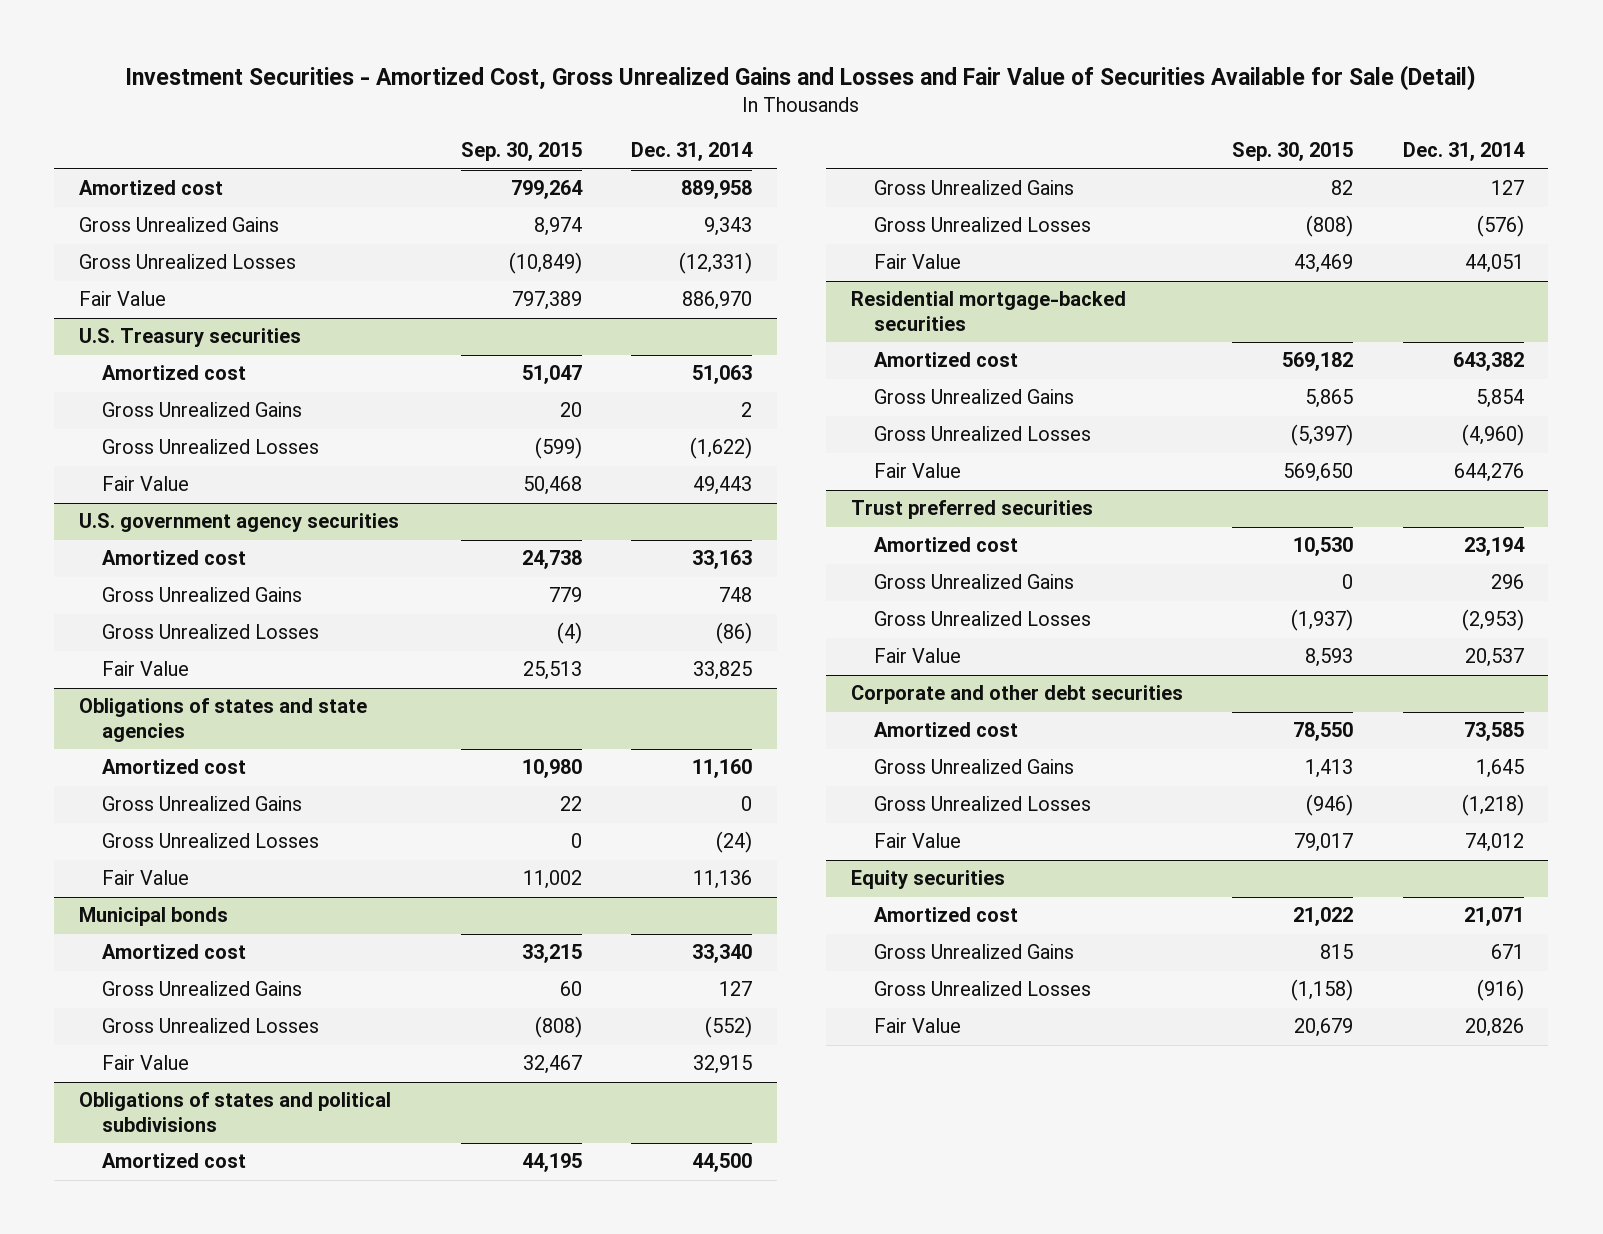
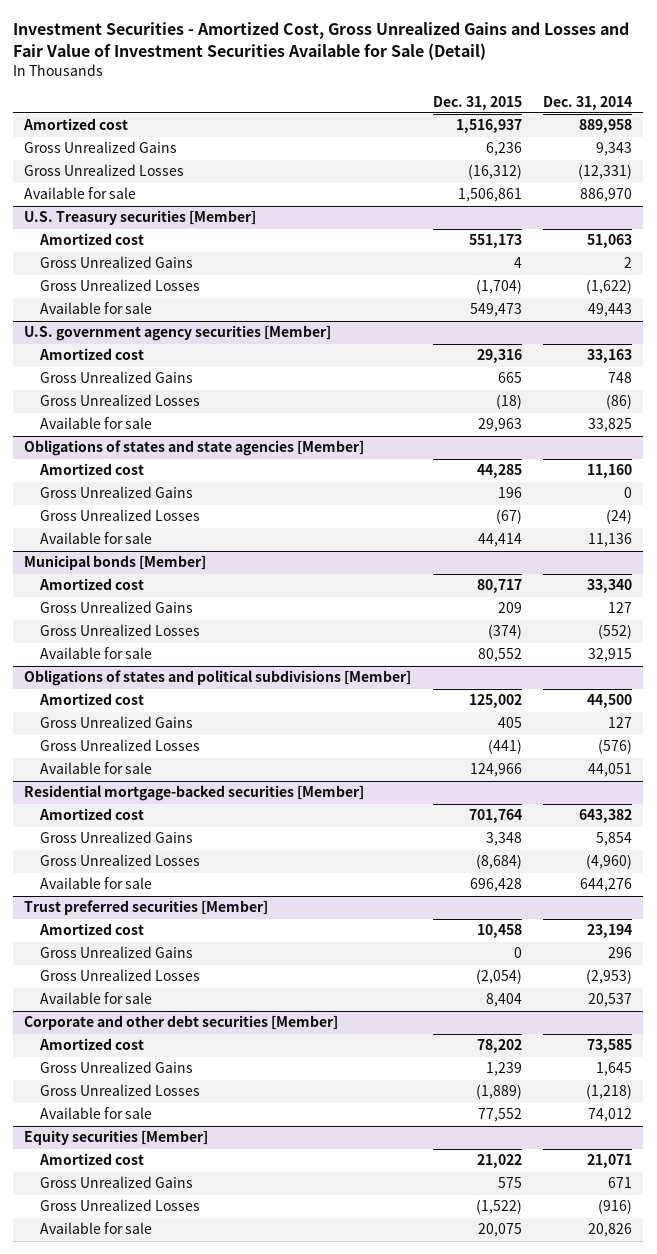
- Investment Securities - Amortized Cost, Gross Unrealized Gains and Losses and Fair Value of Securities Available for Sale (Detail)
+ Investment Securities - Amortized Cost, Gross Unrealized Gains and Losses and Fair Value of Investment Securities Available for Sale (Detail)
- | Sep. 30, 2015 | Dec. 31, 2014
+ | Dec. 31, 2015 | Dec. 31, 2014
- Fair Value | 797,389 | 886,970
- U.S. Treasury securities
+ Available for sale | 1,506,861 | 886,970
+ U.S. Treasury securities [Member]
- Fair Value | 50,468 | 49,443
- U.S. government agency securities
+ Available for sale | 549,473 | 49,443
+ U.S. government agency securities [Member]
- Fair Value | 25,513 | 33,825
- Obligations of states and state agencies
+ Available for sale | 29,963 | 33,825
+ Obligations of states and state agencies [Member]
- Fair Value | 11,002 | 11,136
- Municipal bonds
+ Available for sale | 44,414 | 11,136
+ Municipal bonds [Member]
- Fair Value | 32,467 | 32,915
- Obligations of states and political subdivisions
+ Available for sale | 80,552 | 32,915
+ Obligations of states and political subdivisions [Member]
- Fair Value | 43,469 | 44,051
- Residential mortgage-backed securities
+ Available for sale | 124,966 | 44,051
+ Residential mortgage-backed securities [Member]
- Fair Value | 569,650 | 644,276
- Trust preferred securities
+ Available for sale | 696,428 | 644,276
+ Trust preferred securities [Member]
- Fair Value | 8,593 | 20,537
- Corporate and other debt securities
+ Available for sale | 8,404 | 20,537
+ Corporate and other debt securities [Member]
- Fair Value | 79,017 | 74,012
- Equity securities
+ Available for sale | 77,552 | 74,012
+ Equity securities [Member]
- Fair Value | 20,679 | 20,826
+ Available for sale | 20,075 | 20,826

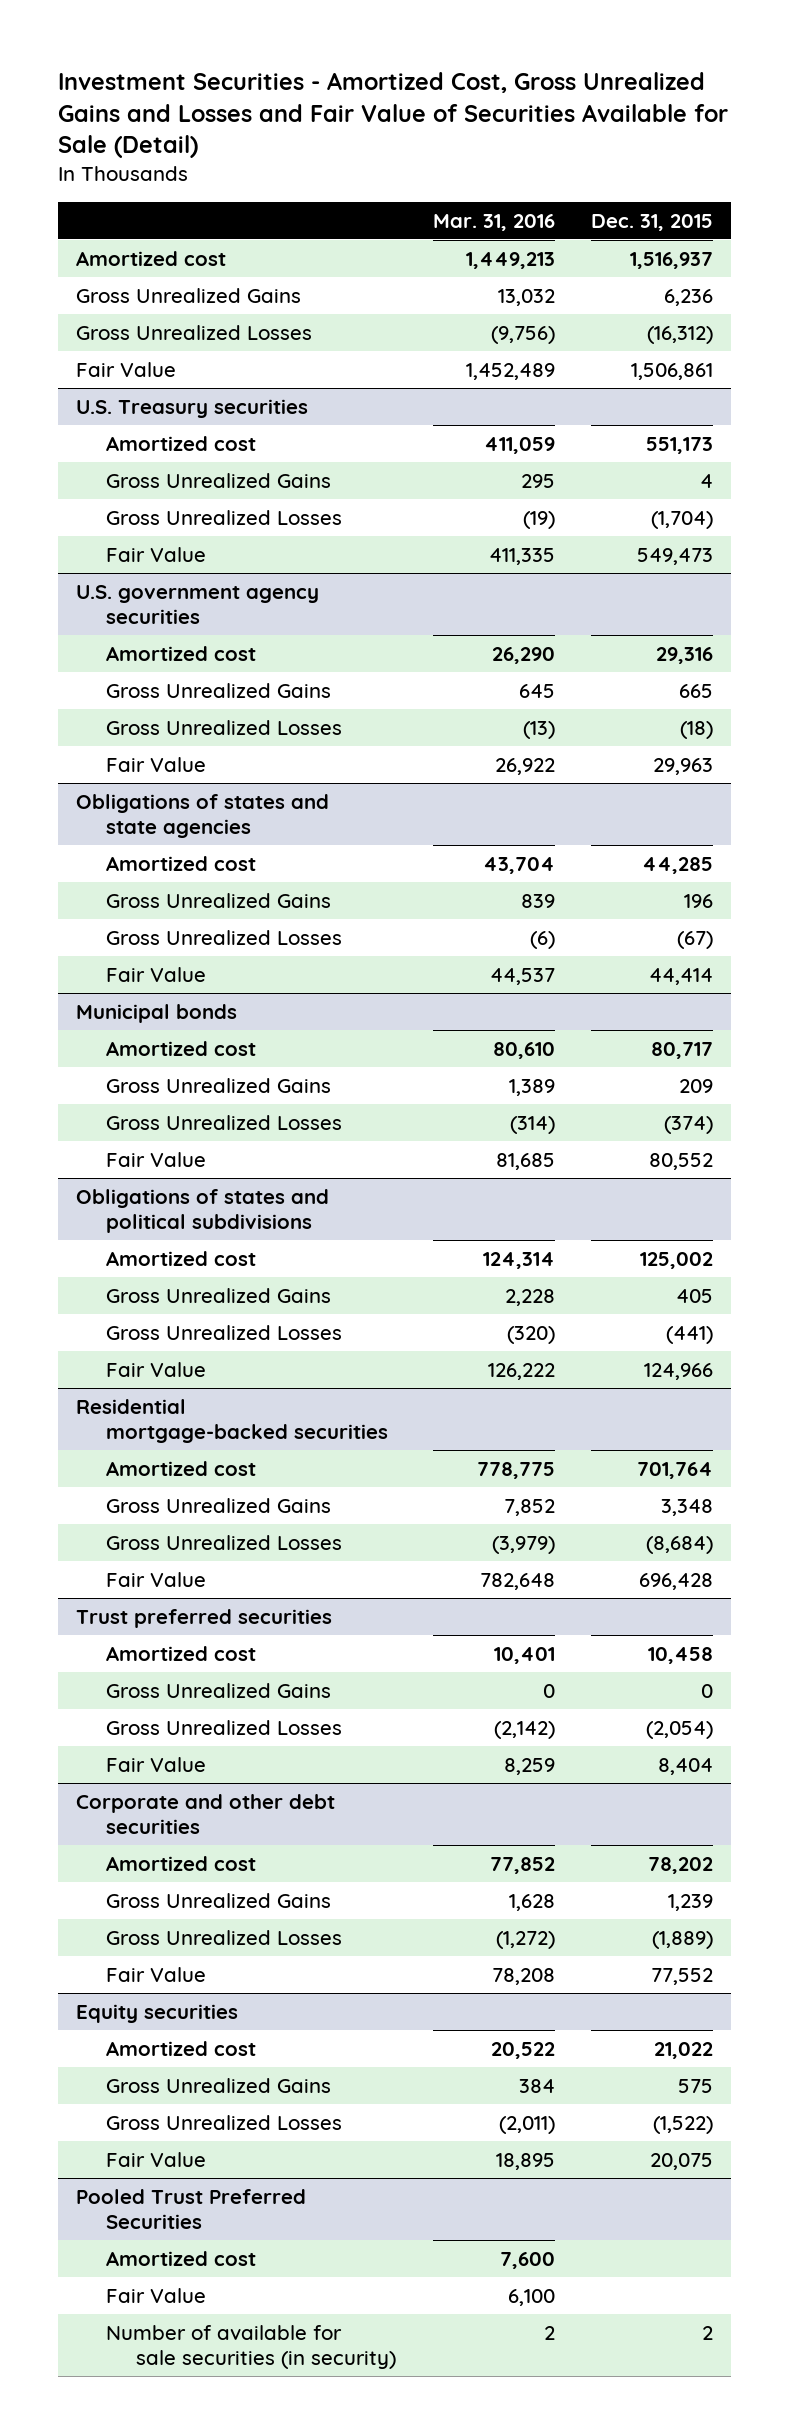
- Investment Securities - Amortized Cost, Gross Unrealized Gains and Losses and Fair Value of Investment Securities Available for Sale (Detail)
+ Investment Securities - Amortized Cost, Gross Unrealized Gains and Losses and Fair Value of Securities Available for Sale (Detail)
- | Dec. 31, 2015 | Dec. 31, 2014
+ | Mar. 31, 2016 | Dec. 31, 2015
- Available for sale | 1,506,861 | 886,970
- U.S. Treasury securities [Member]
+ Fair Value | 1,452,489 | 1,506,861
+ U.S. Treasury securities
- Available for sale | 549,473 | 49,443
- U.S. government agency securities [Member]
+ Fair Value | 411,335 | 549,473
+ U.S. government agency securities
- Available for sale | 29,963 | 33,825
- Obligations of states and state agencies [Member]
+ Fair Value | 26,922 | 29,963
+ Obligations of states and state agencies
- Available for sale | 44,414 | 11,136
- Municipal bonds [Member]
+ Fair Value | 44,537 | 44,414
+ Municipal bonds
- Available for sale | 80,552 | 32,915
- Obligations of states and political subdivisions [Member]
+ Fair Value | 81,685 | 80,552
+ Obligations of states and political subdivisions
- Available for sale | 124,966 | 44,051
- Residential mortgage-backed securities [Member]
+ Fair Value | 126,222 | 124,966
+ Residential mortgage-backed securities
- Available for sale | 696,428 | 644,276
- Trust preferred securities [Member]
+ Fair Value | 782,648 | 696,428
+ Trust preferred securities
- Available for sale | 8,404 | 20,537
- Corporate and other debt securities [Member]
+ Fair Value | 8,259 | 8,404
+ Corporate and other debt securities
- Available for sale | 77,552 | 74,012
- Equity securities [Member]
+ Fair Value | 78,208 | 77,552
+ Equity securities
- Available for sale | 20,075 | 20,826
+ Fair Value | 18,895 | 20,075
+ Pooled Trust Preferred Securities
+ Amortized cost | 7,600 |
+ Fair Value | 6,100 |
+ Number of available for sale securities (in security) | 2 | 2

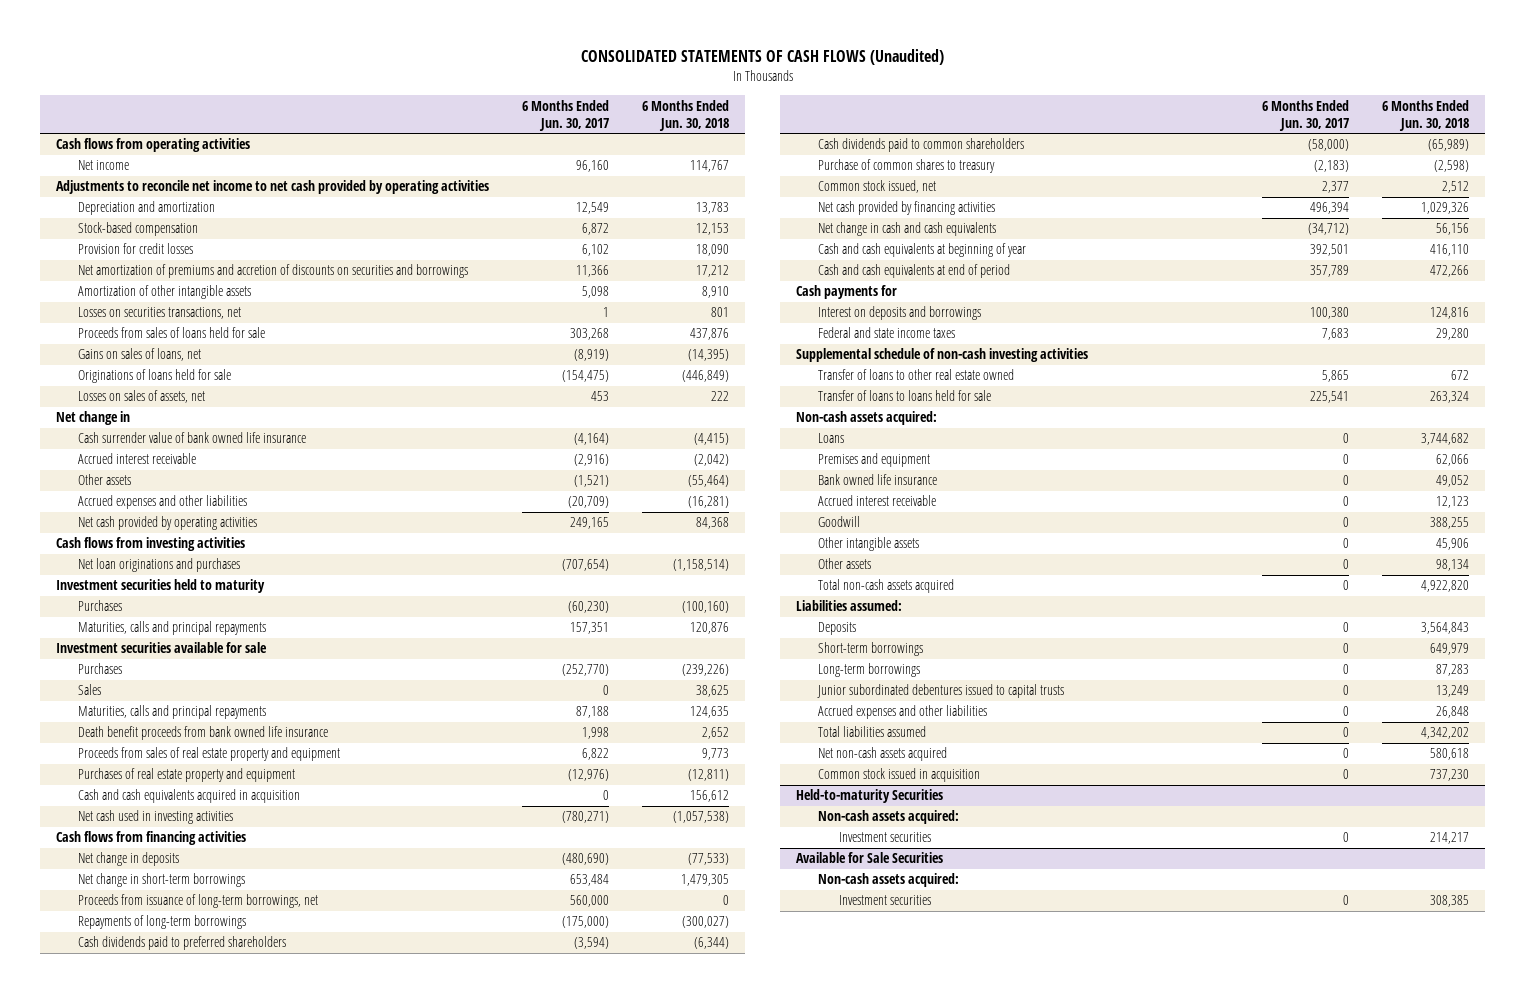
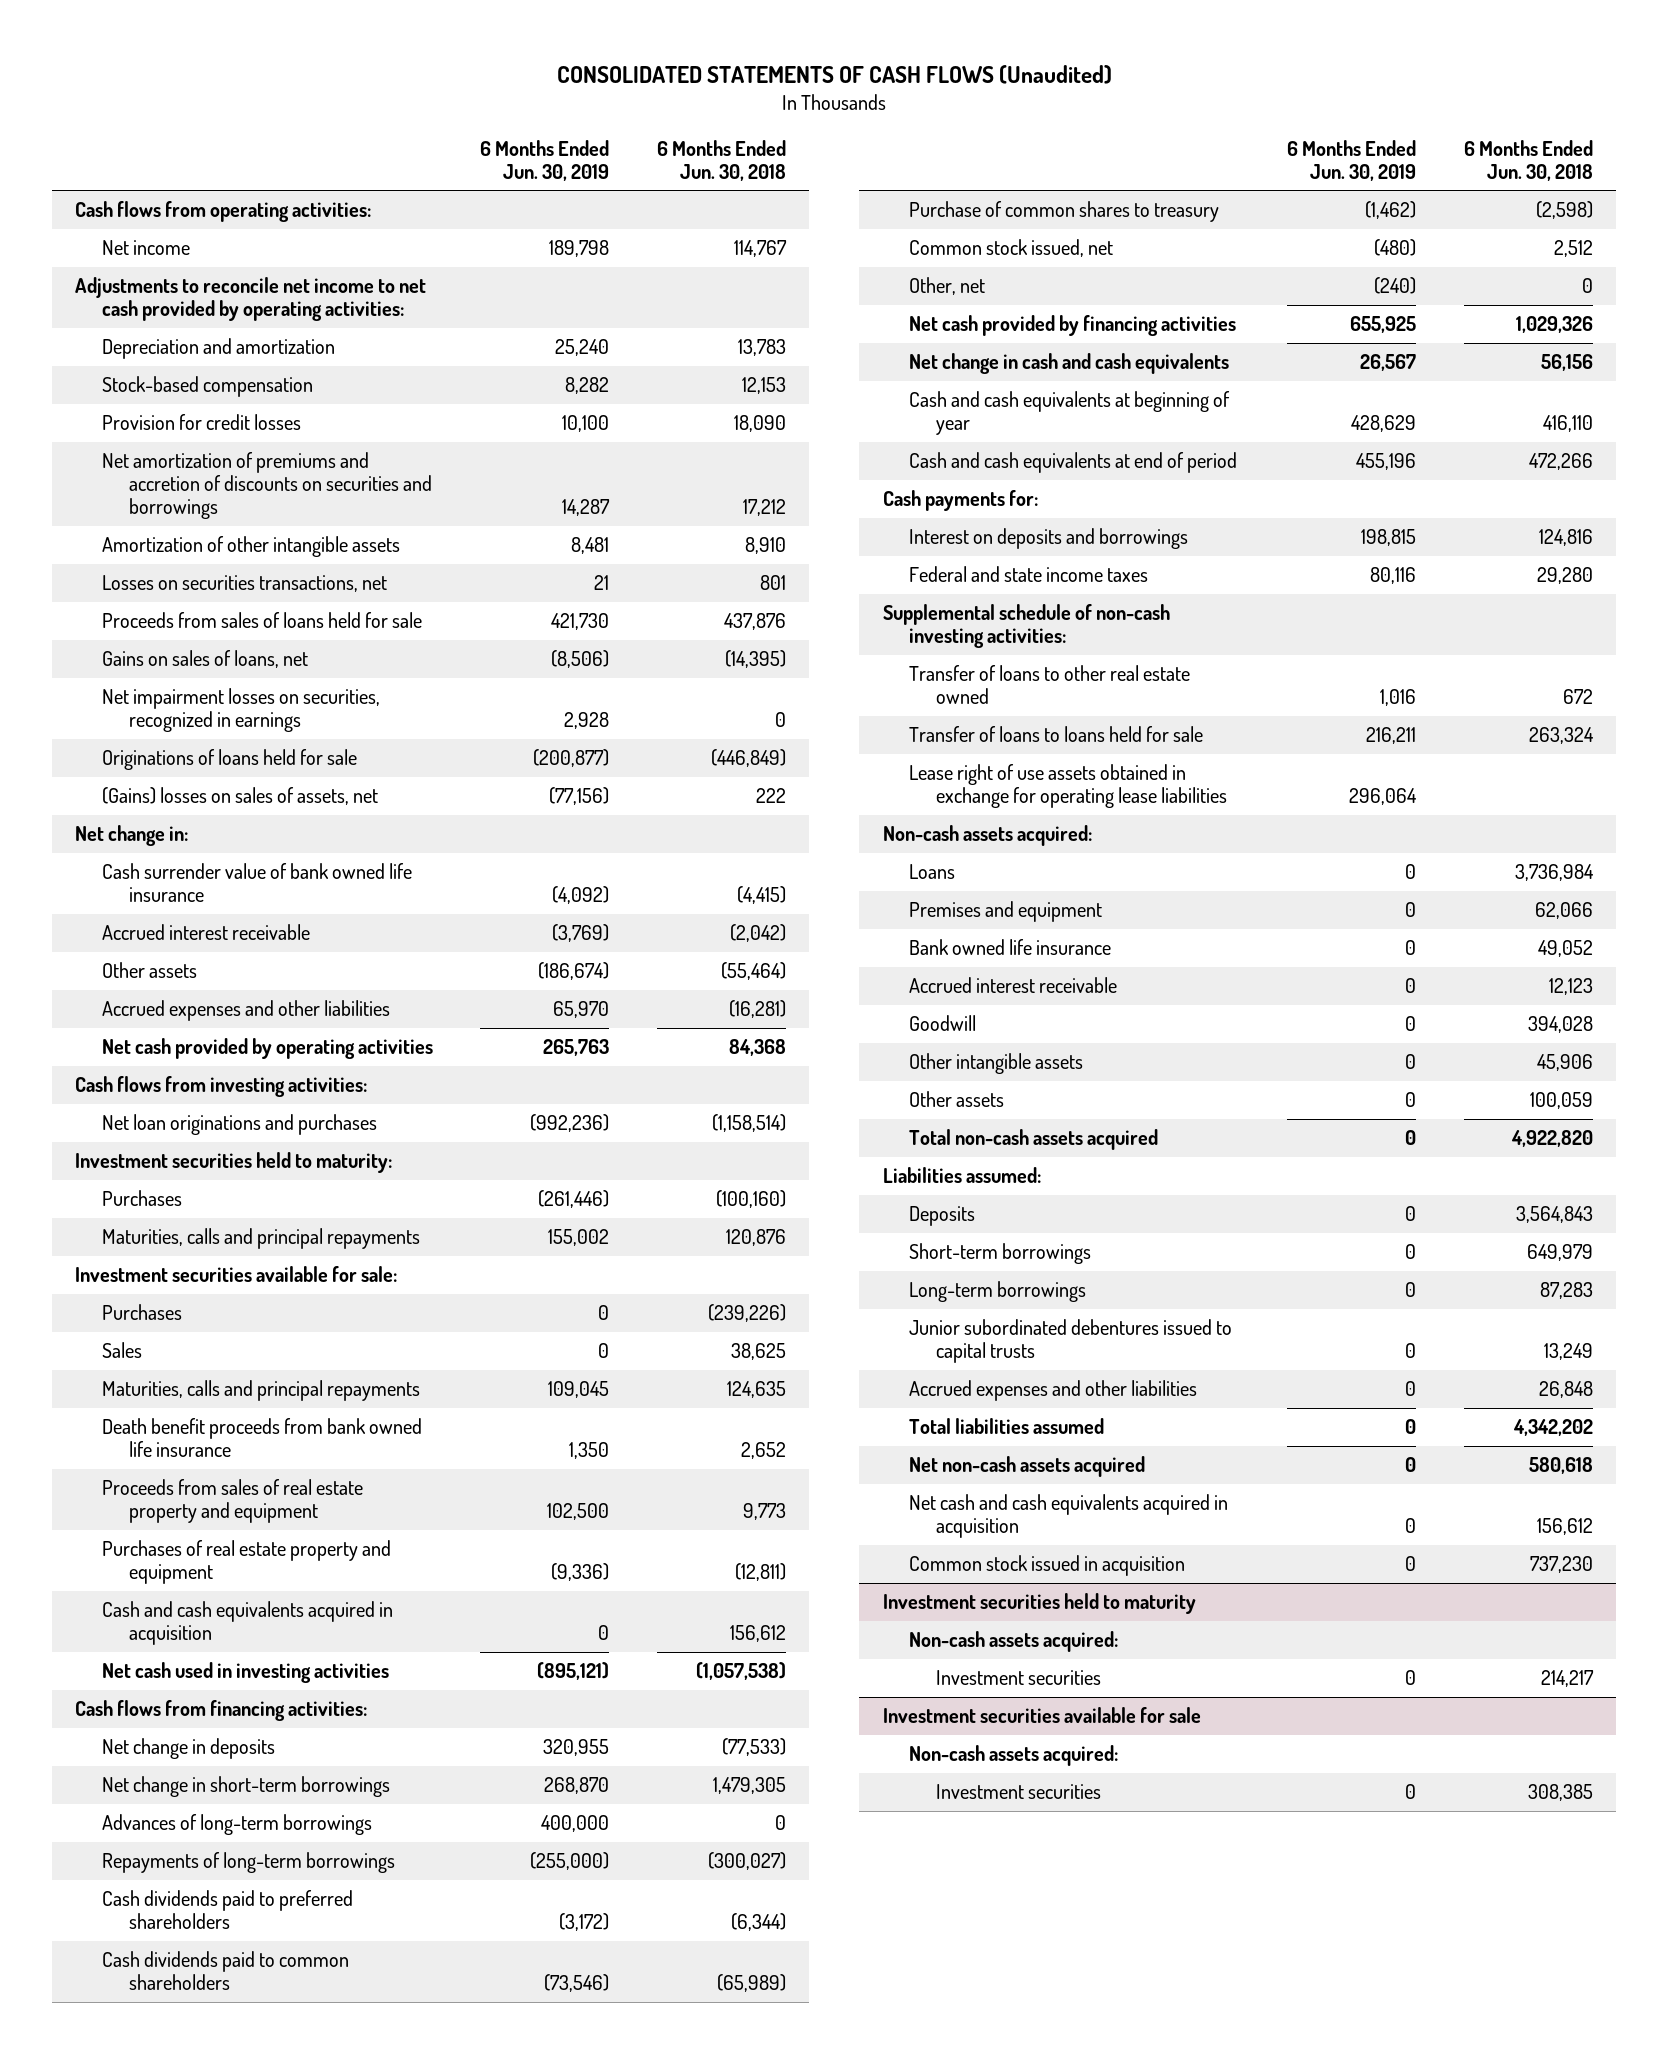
- | 6 Months Ended Jun. 30, 2017 | 6 Months Ended Jun. 30, 2018
+ | 6 Months Ended Jun. 30, 2019 | 6 Months Ended Jun. 30, 2018
- Cash flows from operating activities
+ Cash flows from operating activities:
- Adjustments to reconcile net income to net cash provided by operating activities
+ Adjustments to reconcile net income to net cash provided by operating activities:
+ Net impairment losses on securities, recognized in earnings | 2,928 | 0
- Losses on sales of assets, net | 453 | 222
- Net change in
+ (Gains) losses on sales of assets, net | (77,156) | 222
+ Net change in:
- Cash flows from investing activities
+ Cash flows from investing activities:
- Investment securities held to maturity
+ Investment securities held to maturity:
- Investment securities available for sale
+ Investment securities available for sale:
- Cash flows from financing activities
+ Cash flows from financing activities:
- Proceeds from issuance of long-term borrowings, net | 560,000 | 0
+ Advances of long-term borrowings | 400,000 | 0
+ Other, net | (240) | 0
- Cash payments for
+ Cash payments for:
- Supplemental schedule of non-cash investing activities
+ Supplemental schedule of non-cash investing activities:
+ Lease right of use assets obtained in exchange for operating lease liabilities | 296,064 |
- Loans | 0 | 3,744,682
+ Loans | 0 | 3,736,984
- Goodwill | 0 | 388,255
+ Goodwill | 0 | 394,028
- Other assets | 0 | 98,134
+ Other assets | 0 | 100,059
+ Net cash and cash equivalents acquired in acquisition | 0 | 156,612
- Held-to-maturity Securities
+ Investment securities held to maturity
- Available for Sale Securities
+ Investment securities available for sale

